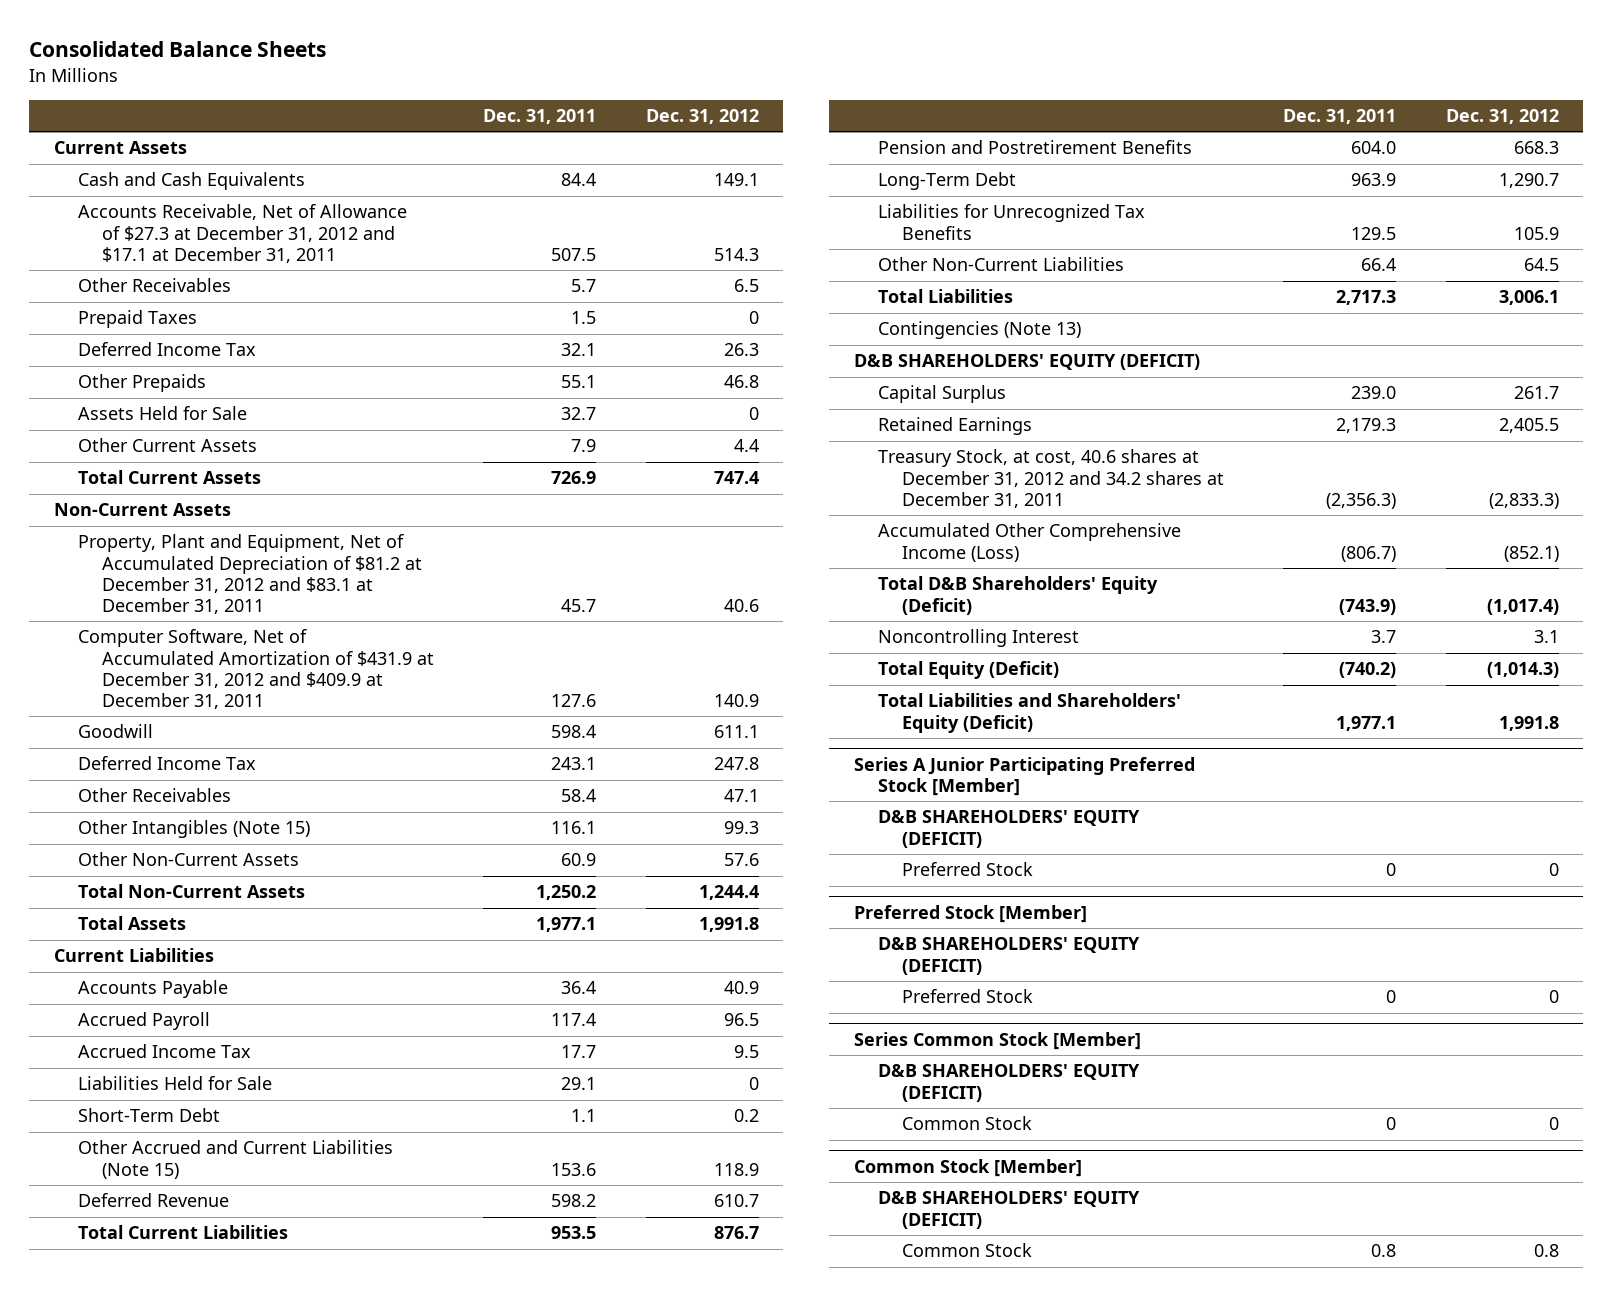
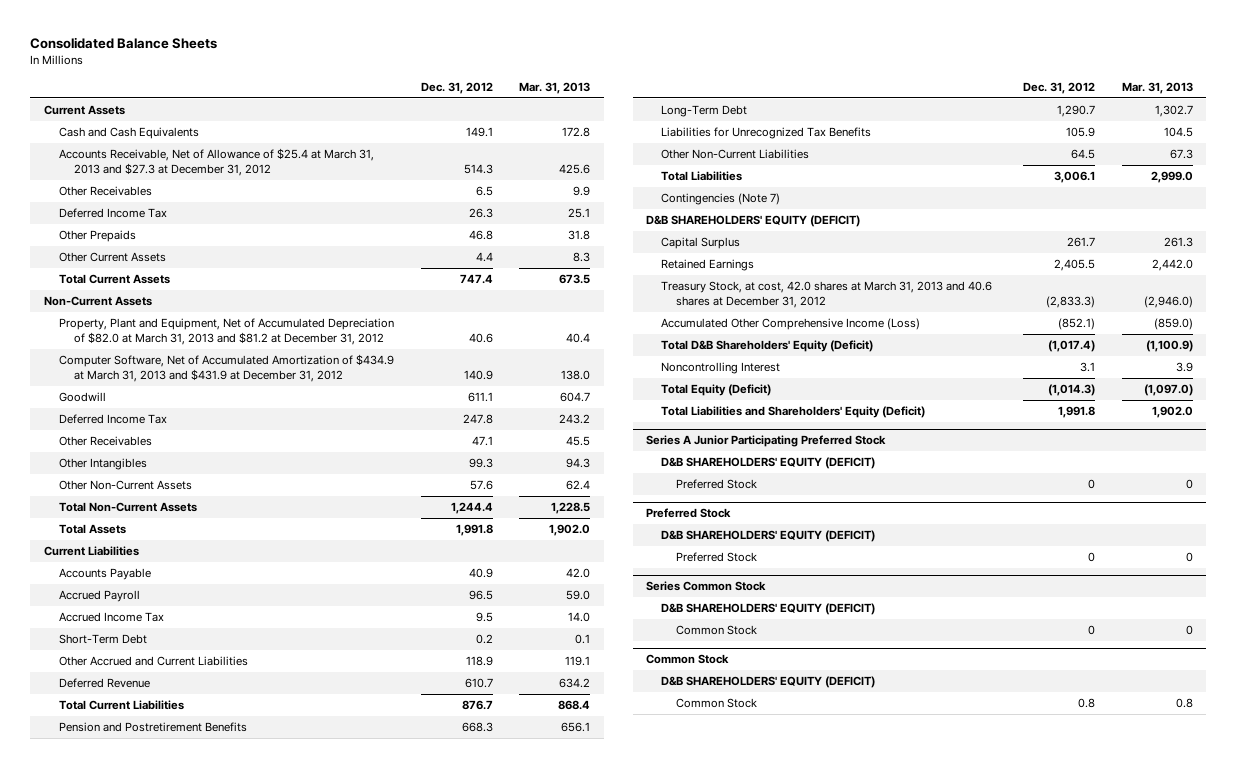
- | Dec. 31, 2011 | Dec. 31, 2012
+ | Dec. 31, 2012 | Mar. 31, 2013
- Accounts Receivable, Net of Allowance of $27.3 at December 31, 2012 and $17.1 at December 31, 2011 | 507.5 | 514.3
+ Accounts Receivable, Net of Allowance of $25.4 at March 31, 2013 and $27.3 at December 31, 2012 | 514.3 | 425.6
- Prepaid Taxes | 1.5 | 0
- Assets Held for Sale | 32.7 | 0
- Property, Plant and Equipment, Net of Accumulated Depreciation of $81.2 at December 31, 2012 and $83.1 at December 31, 2011 | 45.7 | 40.6
- Computer Software, Net of Accumulated Amortization of $431.9 at December 31, 2012 and $409.9 at December 31, 2011 | 127.6 | 140.9
+ Property, Plant and Equipment, Net of Accumulated Depreciation of $82.0 at March 31, 2013 and $81.2 at December 31, 2012 | 40.6 | 40.4
+ Computer Software, Net of Accumulated Amortization of $434.9 at March 31, 2013 and $431.9 at December 31, 2012 | 140.9 | 138.0
- Other Intangibles (Note 15) | 116.1 | 99.3
+ Other Intangibles | 99.3 | 94.3
- Liabilities Held for Sale | 29.1 | 0
- Other Accrued and Current Liabilities (Note 15) | 153.6 | 118.9
+ Other Accrued and Current Liabilities | 118.9 | 119.1
- Contingencies (Note 13)
+ Contingencies (Note 7)
- Treasury Stock, at cost, 40.6 shares at December 31, 2012 and 34.2 shares at December 31, 2011 | (2,356.3) | (2,833.3)
+ Treasury Stock, at cost, 42.0 shares at March 31, 2013 and 40.6 shares at December 31, 2012 | (2,833.3) | (2,946.0)
- Series A Junior Participating Preferred Stock [Member]
+ Series A Junior Participating Preferred Stock
- Preferred Stock [Member]
+ Preferred Stock
- Series Common Stock [Member]
+ Series Common Stock
- Common Stock [Member]
+ Common Stock

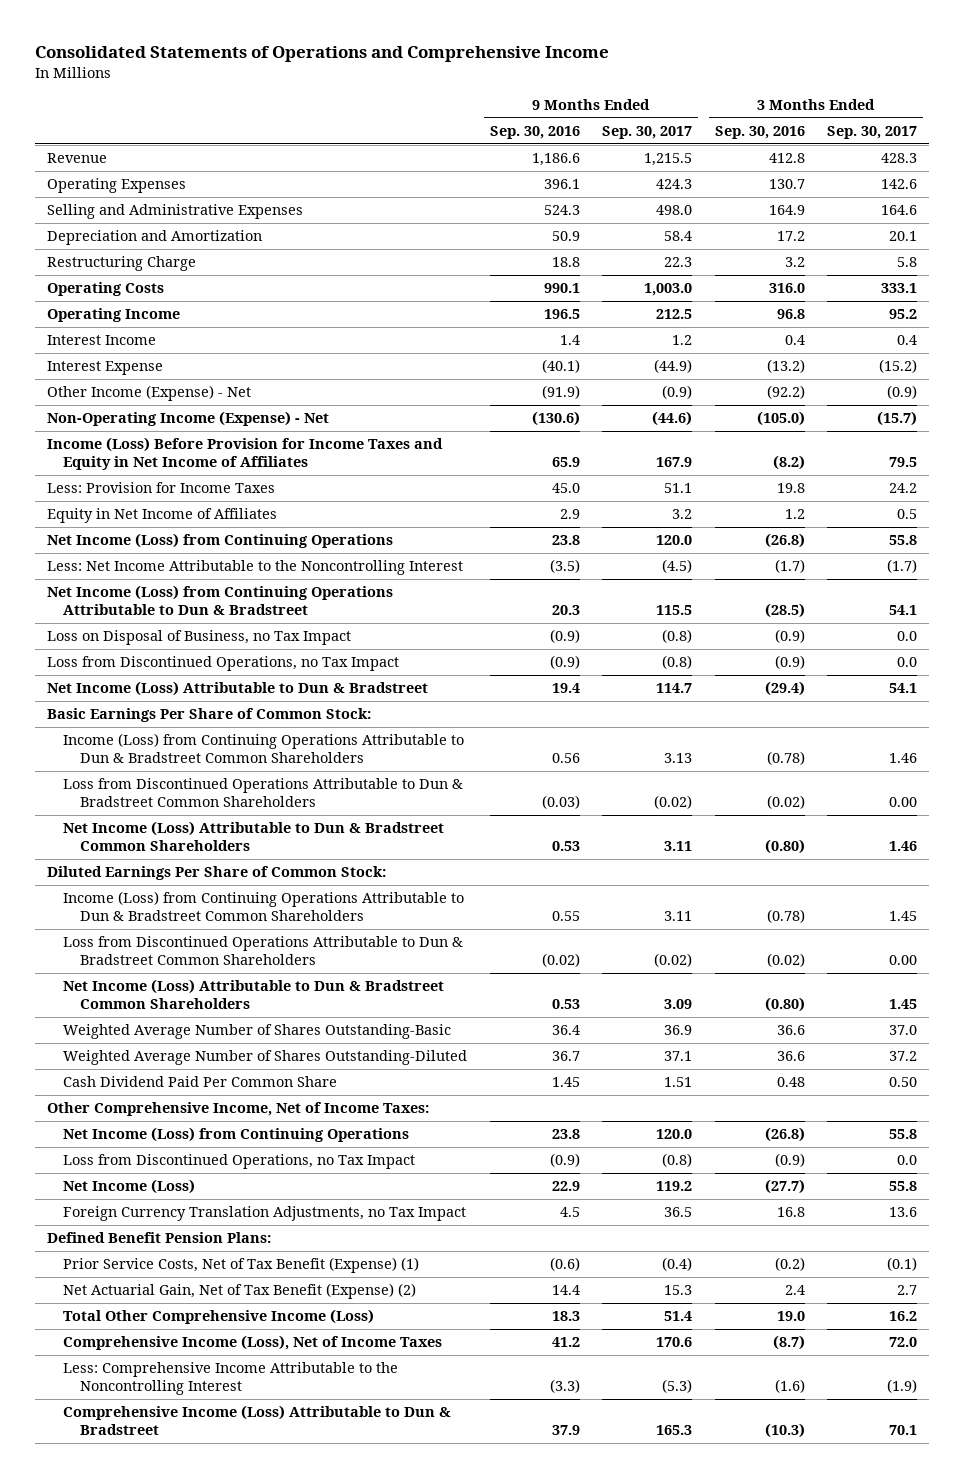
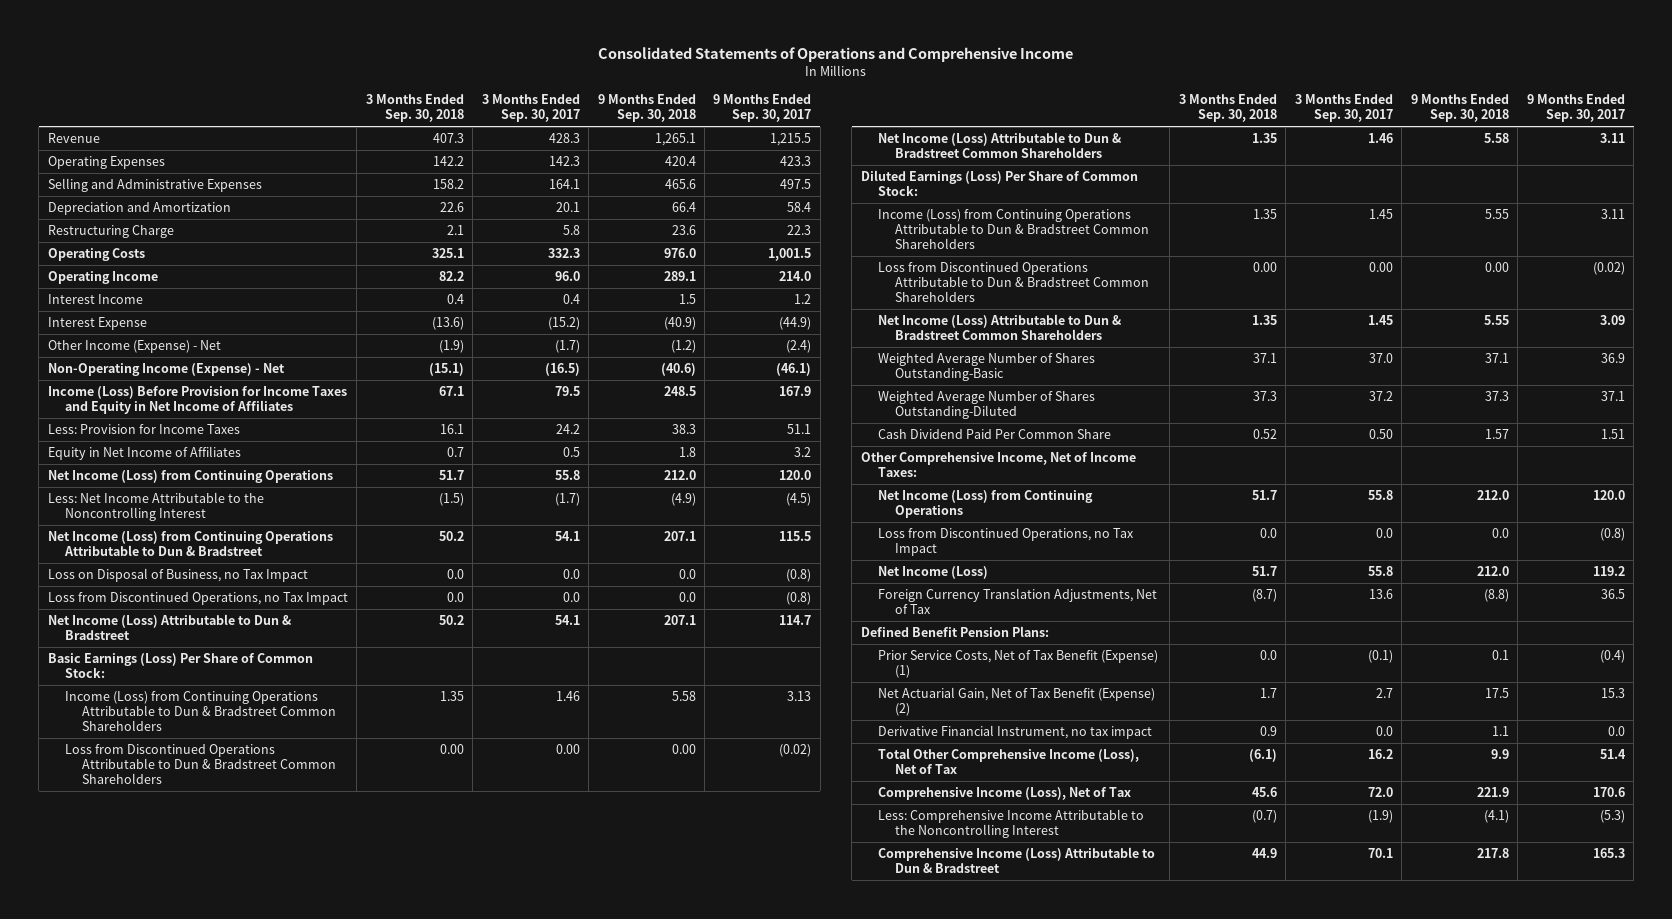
- | 9 Months Ended Sep. 30, 2016 | 9 Months Ended Sep. 30, 2017 | 3 Months Ended Sep. 30, 2016 | 3 Months Ended Sep. 30, 2017
+ | 3 Months Ended Sep. 30, 2018 | 3 Months Ended Sep. 30, 2017 | 9 Months Ended Sep. 30, 2018 | 9 Months Ended Sep. 30, 2017
- Operating Expenses | 396.1 | 424.3 | 130.7 | 142.6
- Selling and Administrative Expenses | 524.3 | 498.0 | 164.9 | 164.6
+ Operating Expenses | 142.2 | 142.3 | 420.4 | 423.3
+ Selling and Administrative Expenses | 158.2 | 164.1 | 465.6 | 497.5
- Operating Costs | 990.1 | 1,003.0 | 316.0 | 333.1
- Operating Income | 196.5 | 212.5 | 96.8 | 95.2
+ Operating Costs | 325.1 | 332.3 | 976.0 | 1,001.5
+ Operating Income | 82.2 | 96.0 | 289.1 | 214.0
- Other Income (Expense) - Net | (91.9) | (0.9) | (92.2) | (0.9)
- Non-Operating Income (Expense) - Net | (130.6) | (44.6) | (105.0) | (15.7)
+ Other Income (Expense) - Net | (1.9) | (1.7) | (1.2) | (2.4)
+ Non-Operating Income (Expense) - Net | (15.1) | (16.5) | (40.6) | (46.1)
- Basic Earnings Per Share of Common Stock:
+ Basic Earnings (Loss) Per Share of Common Stock:
- Diluted Earnings Per Share of Common Stock:
+ Diluted Earnings (Loss) Per Share of Common Stock:
- Foreign Currency Translation Adjustments, no Tax Impact | 4.5 | 36.5 | 16.8 | 13.6
+ Foreign Currency Translation Adjustments, Net of Tax | (8.7) | 13.6 | (8.8) | 36.5
- Total Other Comprehensive Income (Loss) | 18.3 | 51.4 | 19.0 | 16.2
- Comprehensive Income (Loss), Net of Income Taxes | 41.2 | 170.6 | (8.7) | 72.0
+ Derivative Financial Instrument, no tax impact | 0.9 | 0.0 | 1.1 | 0.0
+ Total Other Comprehensive Income (Loss), Net of Tax | (6.1) | 16.2 | 9.9 | 51.4
+ Comprehensive Income (Loss), Net of Tax | 45.6 | 72.0 | 221.9 | 170.6

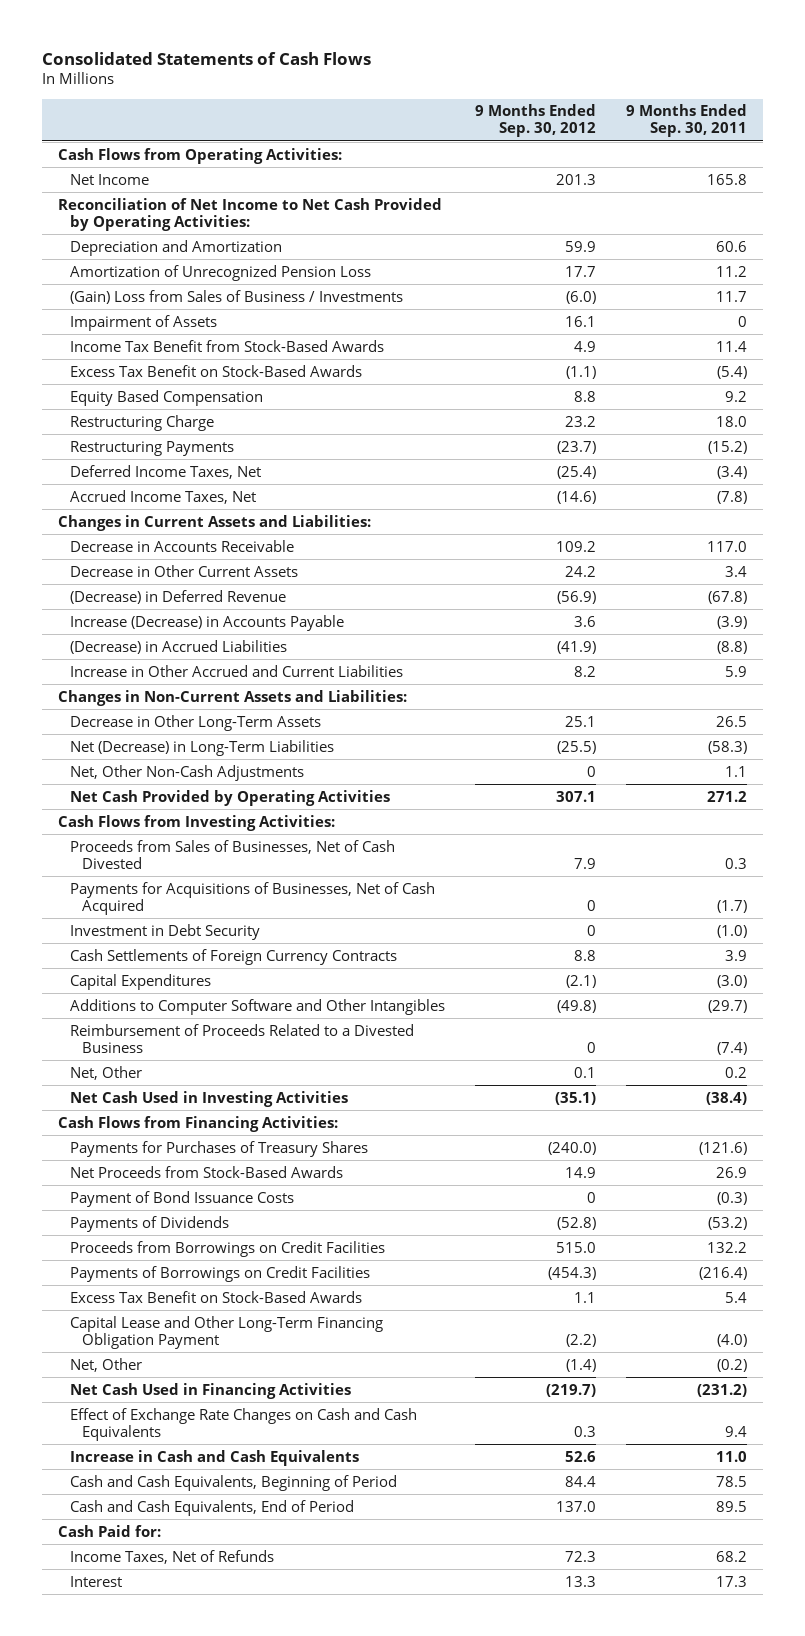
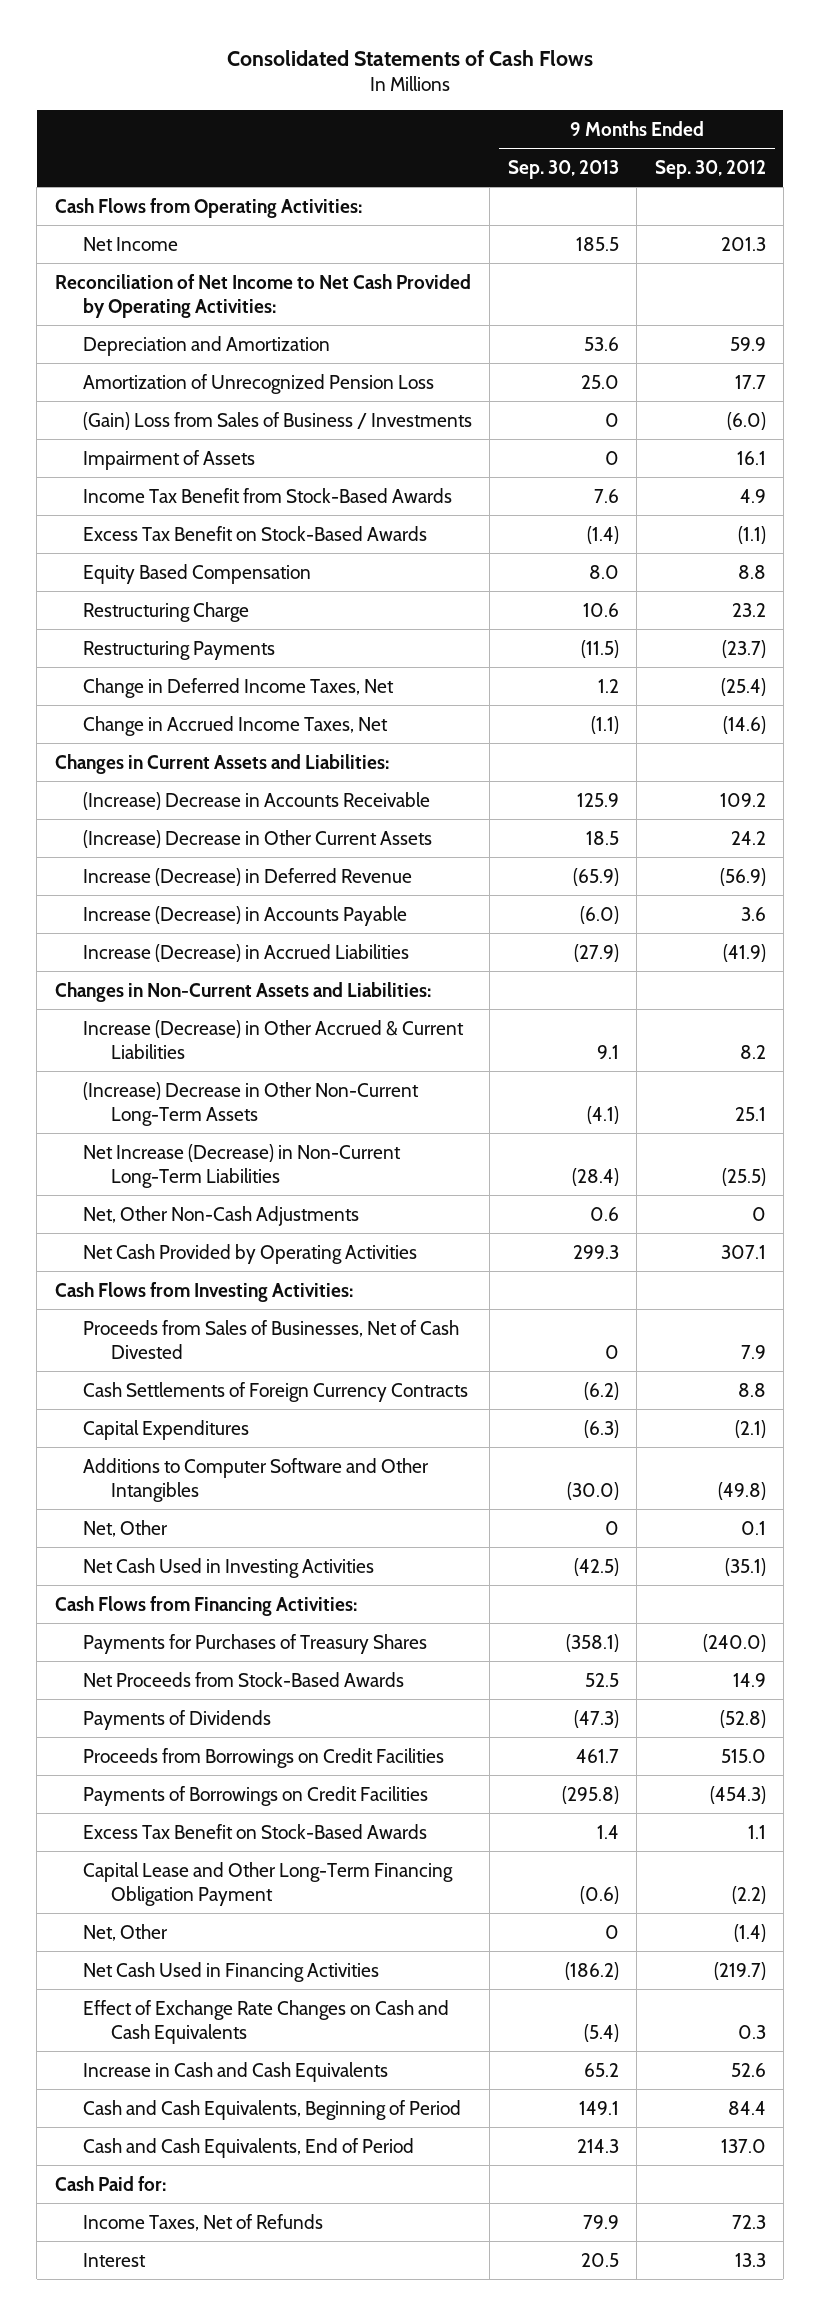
- | 9 Months Ended Sep. 30, 2012 | 9 Months Ended Sep. 30, 2011
+ | 9 Months Ended Sep. 30, 2013 | 9 Months Ended Sep. 30, 2012
- Deferred Income Taxes, Net | (25.4) | (3.4)
- Accrued Income Taxes, Net | (14.6) | (7.8)
+ Change in Deferred Income Taxes, Net | 1.2 | (25.4)
+ Change in Accrued Income Taxes, Net | (1.1) | (14.6)
- Decrease in Accounts Receivable | 109.2 | 117.0
- Decrease in Other Current Assets | 24.2 | 3.4
- (Decrease) in Deferred Revenue | (56.9) | (67.8)
+ (Increase) Decrease in Accounts Receivable | 125.9 | 109.2
+ (Increase) Decrease in Other Current Assets | 18.5 | 24.2
+ Increase (Decrease) in Deferred Revenue | (65.9) | (56.9)
- (Decrease) in Accrued Liabilities | (41.9) | (8.8)
- Increase in Other Accrued and Current Liabilities | 8.2 | 5.9
+ Increase (Decrease) in Accrued Liabilities | (27.9) | (41.9)
- Decrease in Other Long-Term Assets | 25.1 | 26.5
- Net (Decrease) in Long-Term Liabilities | (25.5) | (58.3)
+ Increase (Decrease) in Other Accrued & Current Liabilities | 9.1 | 8.2
+ (Increase) Decrease in Other Non-Current Long-Term Assets | (4.1) | 25.1
+ Net Increase (Decrease) in Non-Current Long-Term Liabilities | (28.4) | (25.5)
- Payments for Acquisitions of Businesses, Net of Cash Acquired | 0 | (1.7)
- Investment in Debt Security | 0 | (1.0)
- Reimbursement of Proceeds Related to a Divested Business | 0 | (7.4)
- Payment of Bond Issuance Costs | 0 | (0.3)

